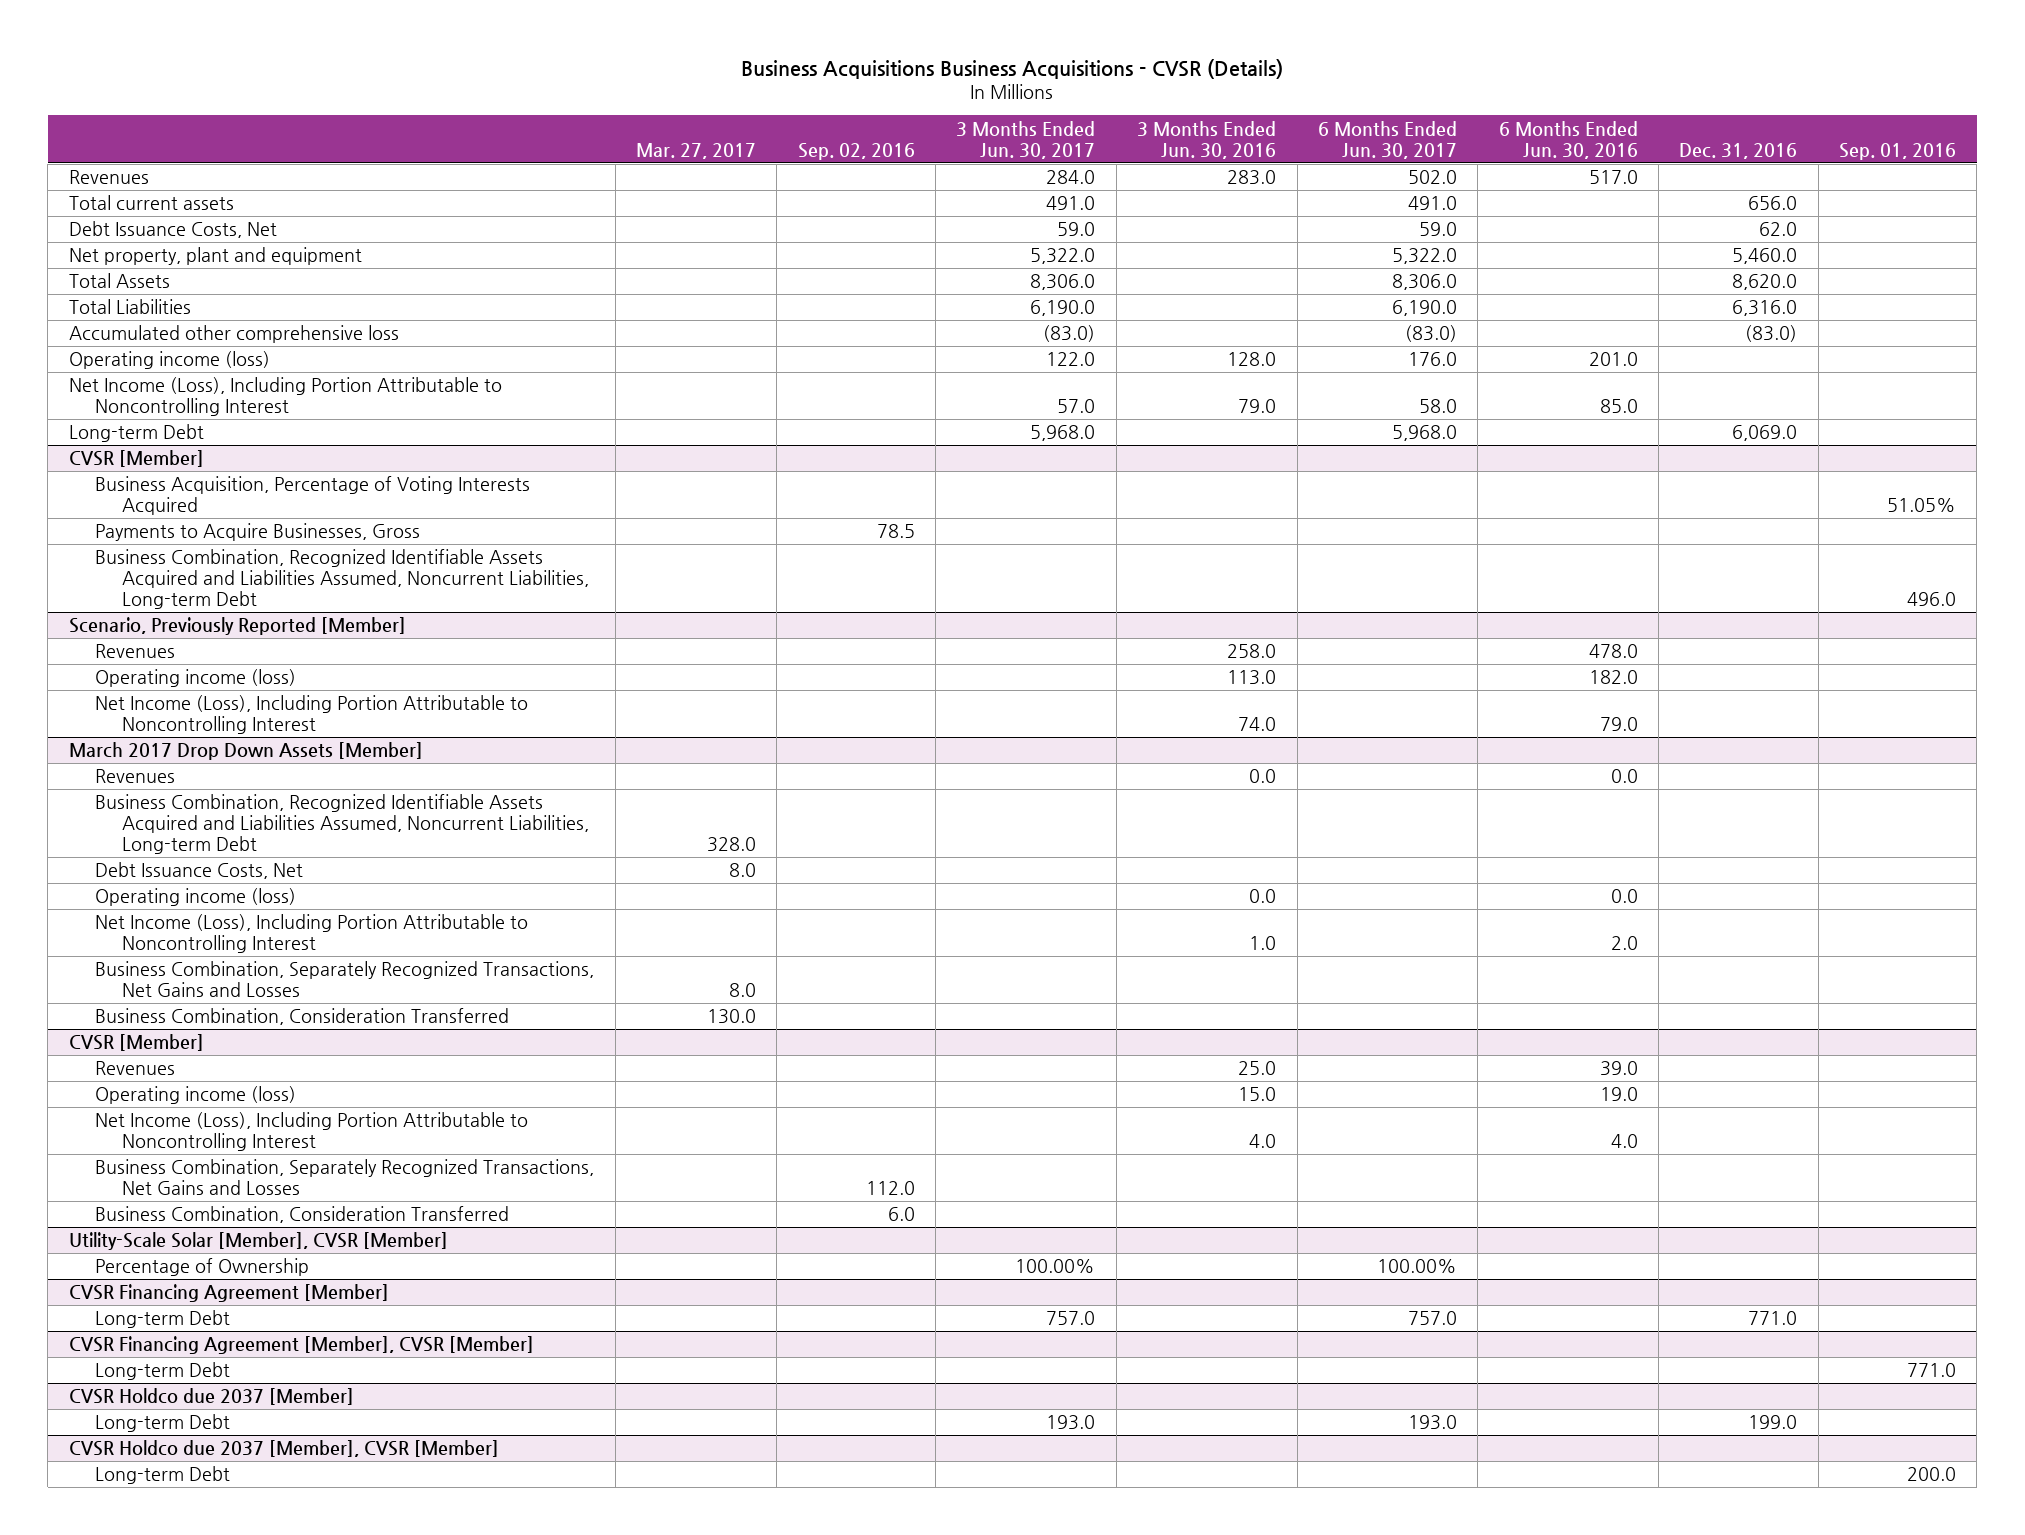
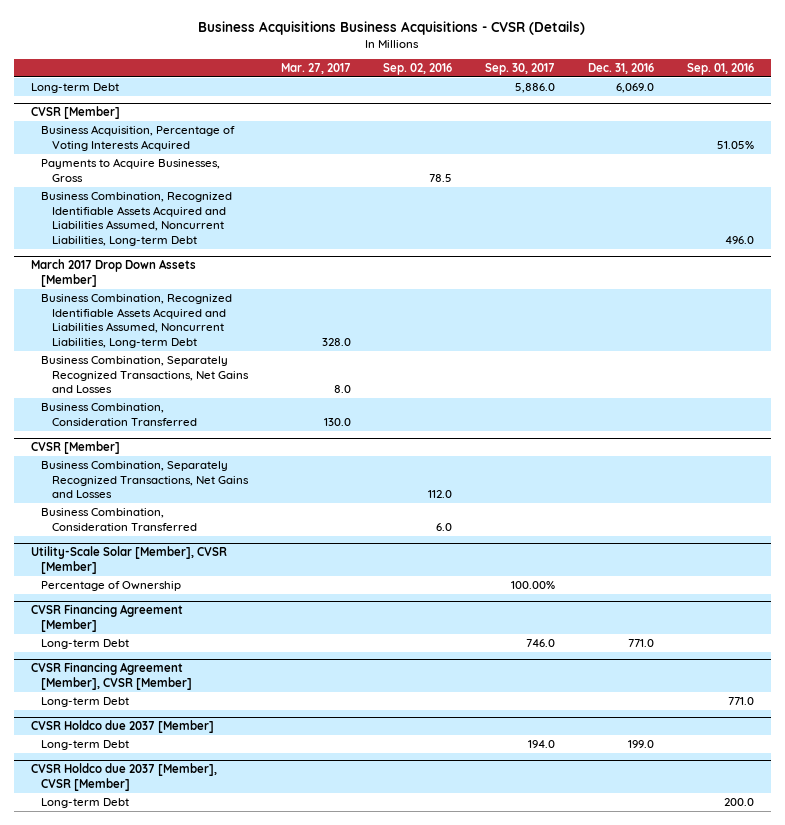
- | Mar. 27, 2017 | Sep. 02, 2016 | 3 Months Ended Jun. 30, 2017 | 3 Months Ended Jun. 30, 2016 | 6 Months Ended Jun. 30, 2017 | 6 Months Ended Jun. 30, 2016 | Dec. 31, 2016 | Sep. 01, 2016
+ | Mar. 27, 2017 | Sep. 02, 2016 | Sep. 30, 2017 | Dec. 31, 2016 | Sep. 01, 2016
- Revenues | | | 284.0 | 283.0 | 502.0 | 517.0 | |
- Total current assets | | | 491.0 | | 491.0 | | 656.0 |
- Debt Issuance Costs, Net | | | 59.0 | | 59.0 | | 62.0 |
- Net property, plant and equipment | | | 5,322.0 | | 5,322.0 | | 5,460.0 |
- Total Assets | | | 8,306.0 | | 8,306.0 | | 8,620.0 |
- Total Liabilities | | | 6,190.0 | | 6,190.0 | | 6,316.0 |
- Accumulated other comprehensive loss | | | (83.0) | | (83.0) | | (83.0) |
- Operating income (loss) | | | 122.0 | 128.0 | 176.0 | 201.0 | |
- Net Income (Loss), Including Portion Attributable to Noncontrolling Interest | | | 57.0 | 79.0 | 58.0 | 85.0 | |
- Scenario, Previously Reported [Member]
- Revenues | | | | 258.0 | | 478.0 | |
- Operating income (loss) | | | | 113.0 | | 182.0 | |
- Net Income (Loss), Including Portion Attributable to Noncontrolling Interest | | | | 74.0 | | 79.0 | |
@ March 2017 Drop Down Assets [Member]
- Revenues | | | | 0.0 | | 0.0 | |
- Debt Issuance Costs, Net | 8.0 | | | | | | |
- Operating income (loss) | | | | 0.0 | | 0.0 | |
- Net Income (Loss), Including Portion Attributable to Noncontrolling Interest | | | | 1.0 | | 2.0 | |
@ CVSR [Member]
- Revenues | | | | 25.0 | | 39.0 | |
- Operating income (loss) | | | | 15.0 | | 19.0 | |
- Net Income (Loss), Including Portion Attributable to Noncontrolling Interest | | | | 4.0 | | 4.0 | |

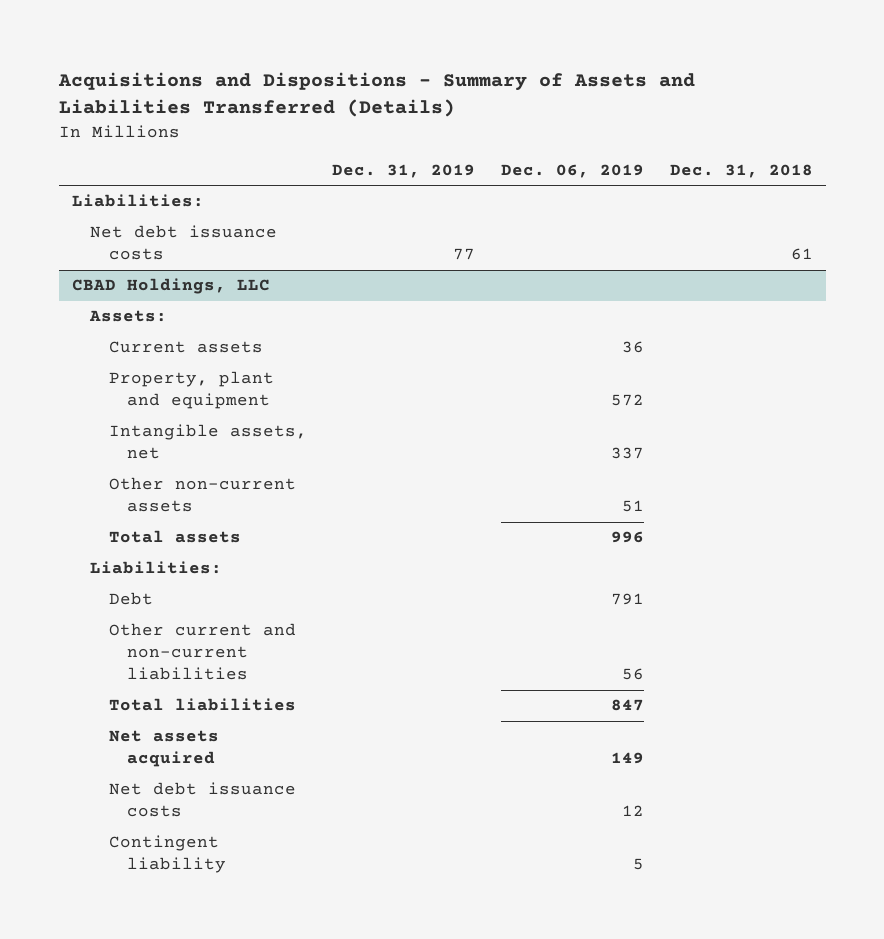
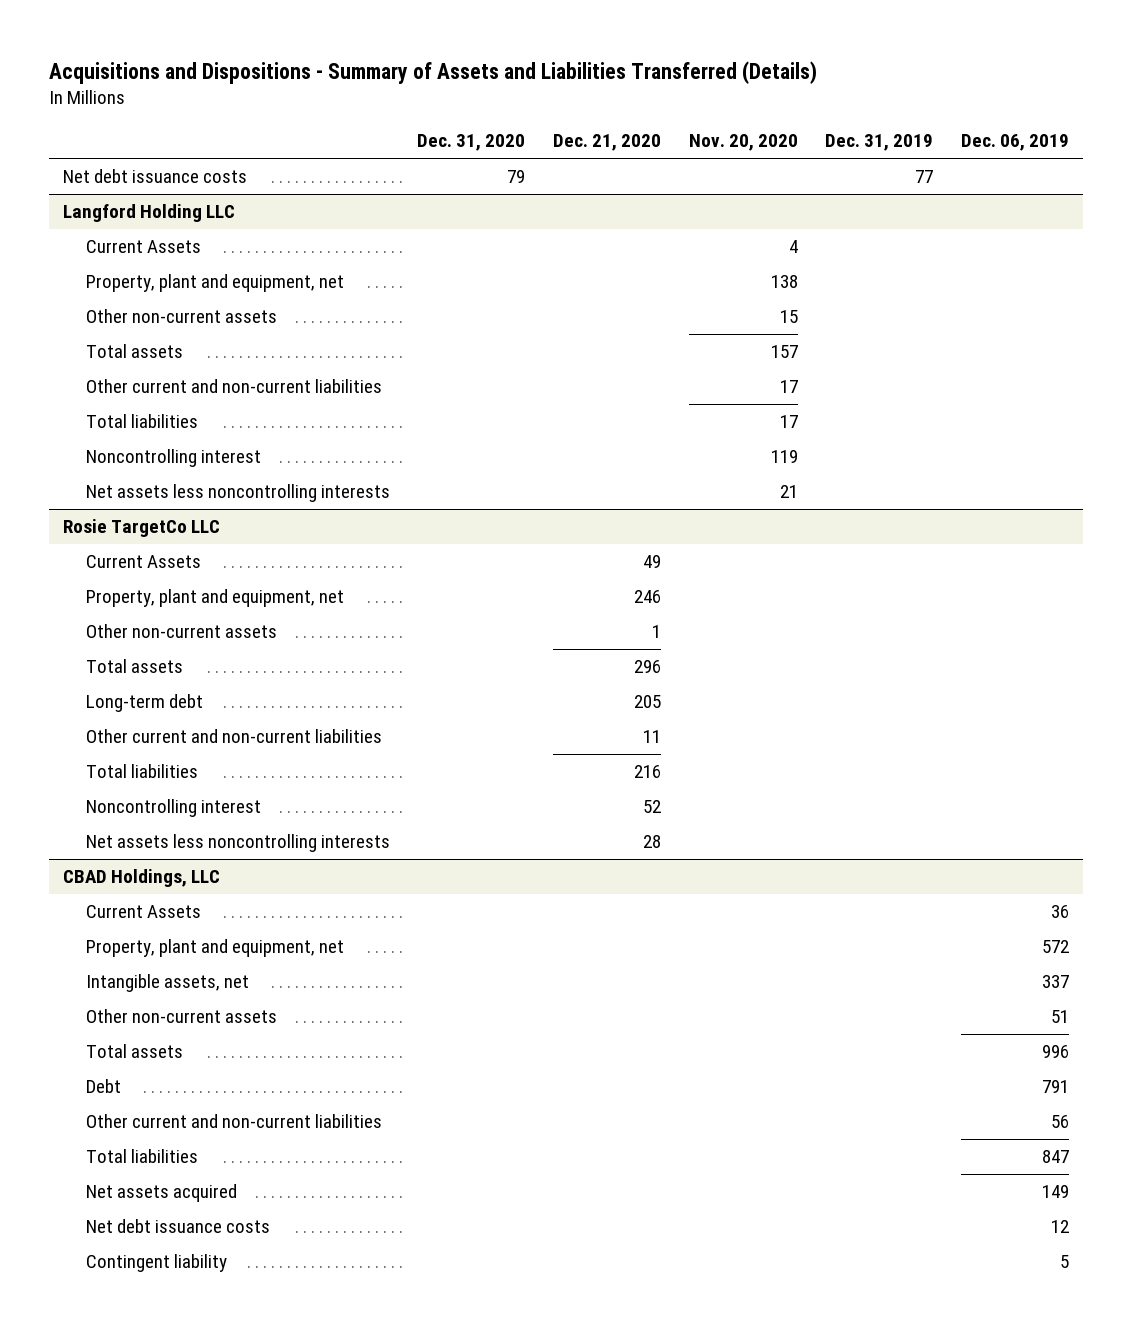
- | Dec. 31, 2019 | Dec. 06, 2019 | Dec. 31, 2018
+ | Dec. 31, 2020 | Dec. 21, 2020 | Nov. 20, 2020 | Dec. 31, 2019 | Dec. 06, 2019
- Liabilities:
+ Langford Holding LLC
+ Current Assets | | | 4 | |
+ Property, plant and equipment, net | | | 138 | |
+ Other non-current assets | | | 15 | |
+ Total assets | | | 157 | |
+ Other current and non-current liabilities | | | 17 | |
+ Total liabilities | | | 17 | |
+ Noncontrolling interest | | | 119 | |
+ Net assets less noncontrolling interests | | | 21 | |
+ Rosie TargetCo LLC
+ Current Assets | | 49 | | |
+ Property, plant and equipment, net | | 246 | | |
+ Other non-current assets | | 1 | | |
+ Total assets | | 296 | | |
+ Long-term debt | | 205 | | |
+ Other current and non-current liabilities | | 11 | | |
+ Total liabilities | | 216 | | |
+ Noncontrolling interest | | 52 | | |
+ Net assets less noncontrolling interests | | 28 | | |
@ CBAD Holdings, LLC
- Assets:
- Current assets | | 36 |
- Property, plant and equipment | | 572 |
+ Current Assets | | | | | 36
+ Property, plant and equipment, net | | | | | 572
- Liabilities:

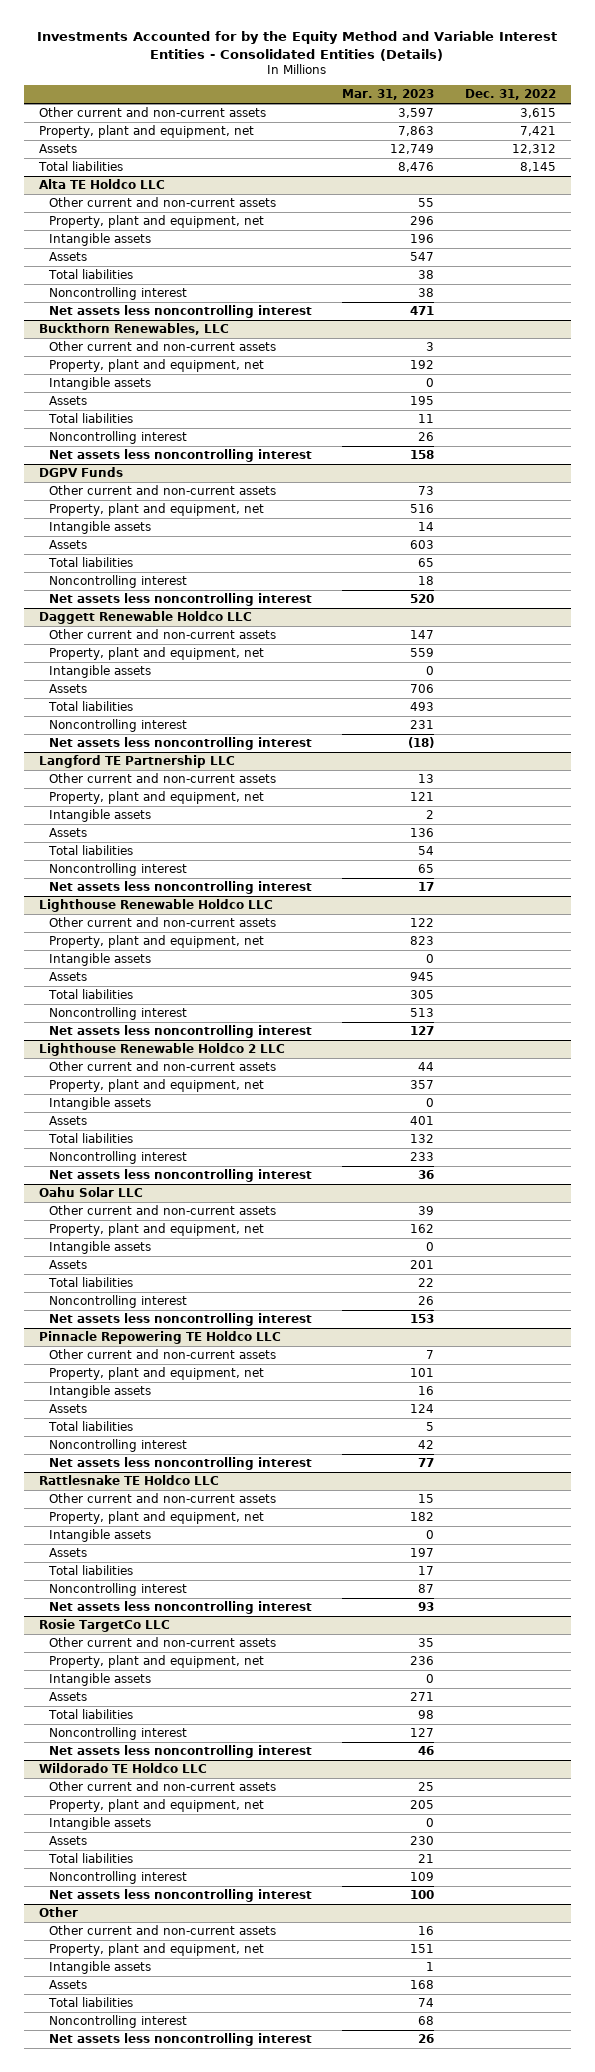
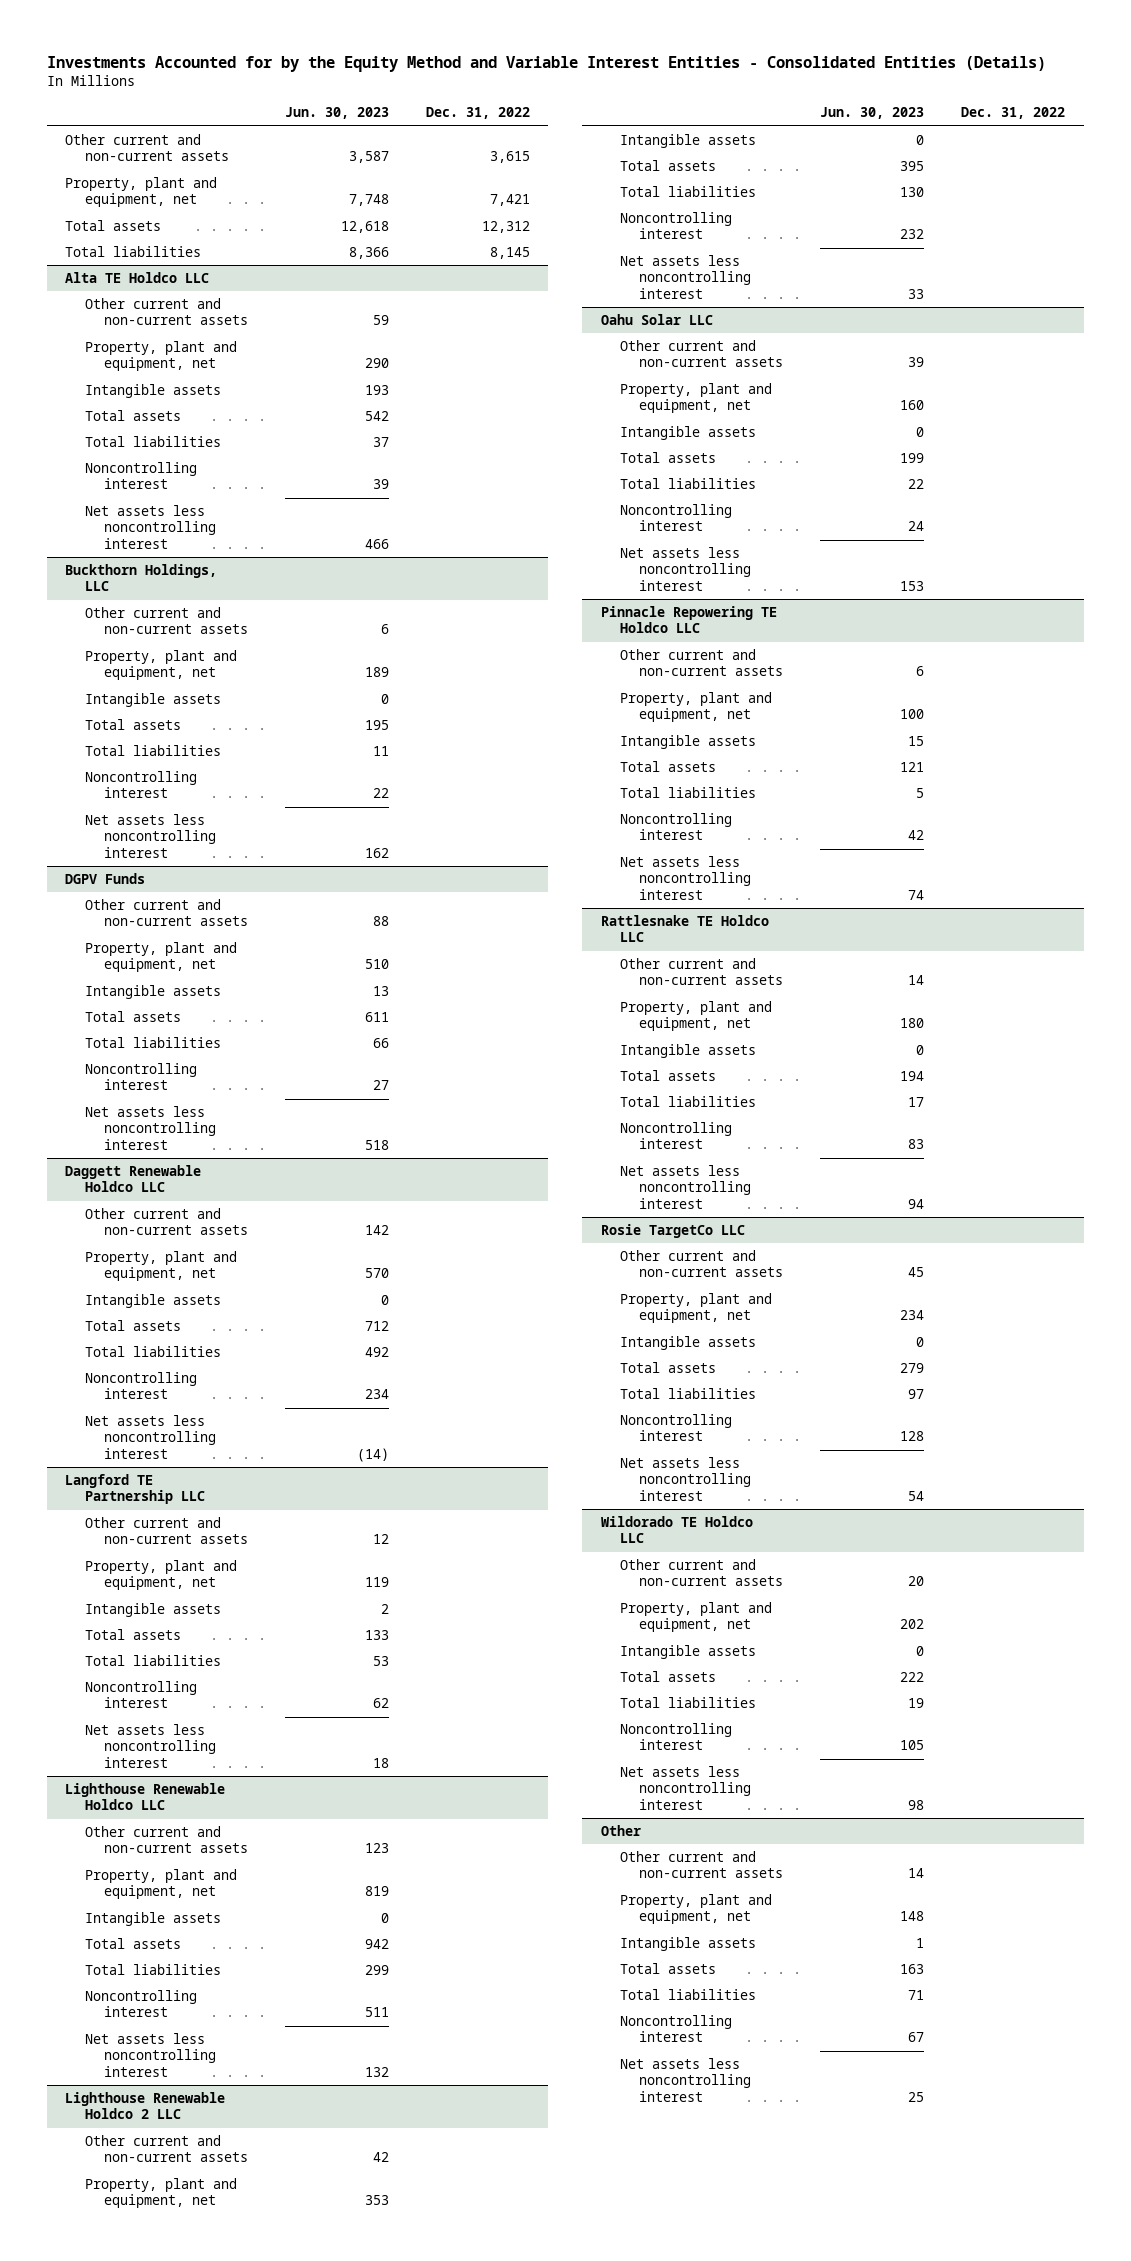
- | Mar. 31, 2023 | Dec. 31, 2022
+ | Jun. 30, 2023 | Dec. 31, 2022
- Assets | 12,749 | 12,312
+ Total assets | 12,618 | 12,312
@ Alta TE Holdco LLC
- Assets | 547 |
+ Total assets | 542 |
- Buckthorn Renewables, LLC
- Other current and non-current assets | 3 |
- Property, plant and equipment, net | 192 |
- Intangible assets | 0 |
- Assets | 195 |
- Total liabilities | 11 |
- Noncontrolling interest | 26 |
- Net assets less noncontrolling interest | 158 |
+ Buckthorn Holdings, LLC
+ Other current and non-current assets | 6 |
+ Property, plant and equipment, net | 189 |
+ Intangible assets | 0 |
+ Total assets | 195 |
+ Total liabilities | 11 |
+ Noncontrolling interest | 22 |
+ Net assets less noncontrolling interest | 162 |
@ DGPV Funds
- Assets | 603 |
+ Total assets | 611 |
@ Daggett Renewable Holdco LLC
- Assets | 706 |
+ Total assets | 712 |
@ Langford TE Partnership LLC
- Assets | 136 |
+ Total assets | 133 |
@ Lighthouse Renewable Holdco LLC
- Assets | 945 |
+ Total assets | 942 |
@ Lighthouse Renewable Holdco 2 LLC
- Assets | 401 |
+ Total assets | 395 |
@ Oahu Solar LLC
- Assets | 201 |
+ Total assets | 199 |
@ Pinnacle Repowering TE Holdco LLC
- Assets | 124 |
+ Total assets | 121 |
@ Rattlesnake TE Holdco LLC
- Assets | 197 |
+ Total assets | 194 |
@ Rosie TargetCo LLC
- Assets | 271 |
+ Total assets | 279 |
@ Wildorado TE Holdco LLC
- Assets | 230 |
+ Total assets | 222 |
@ Other
- Assets | 168 |
+ Total assets | 163 |

